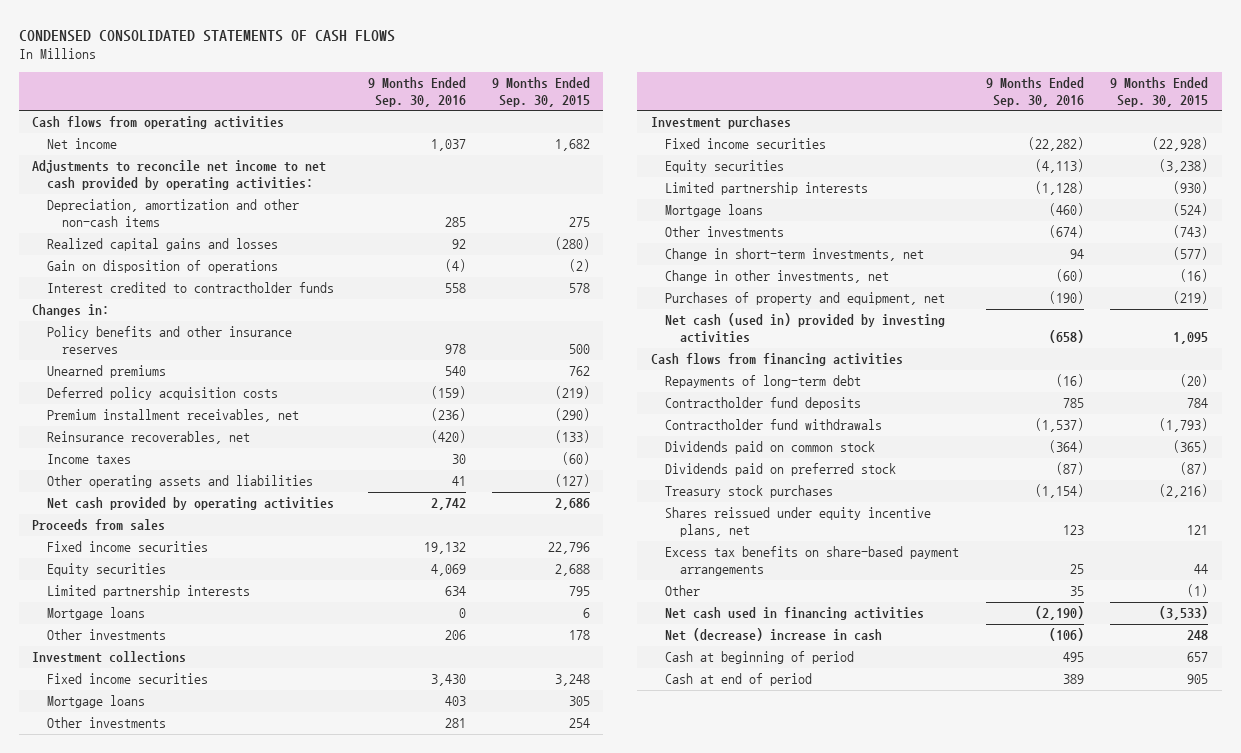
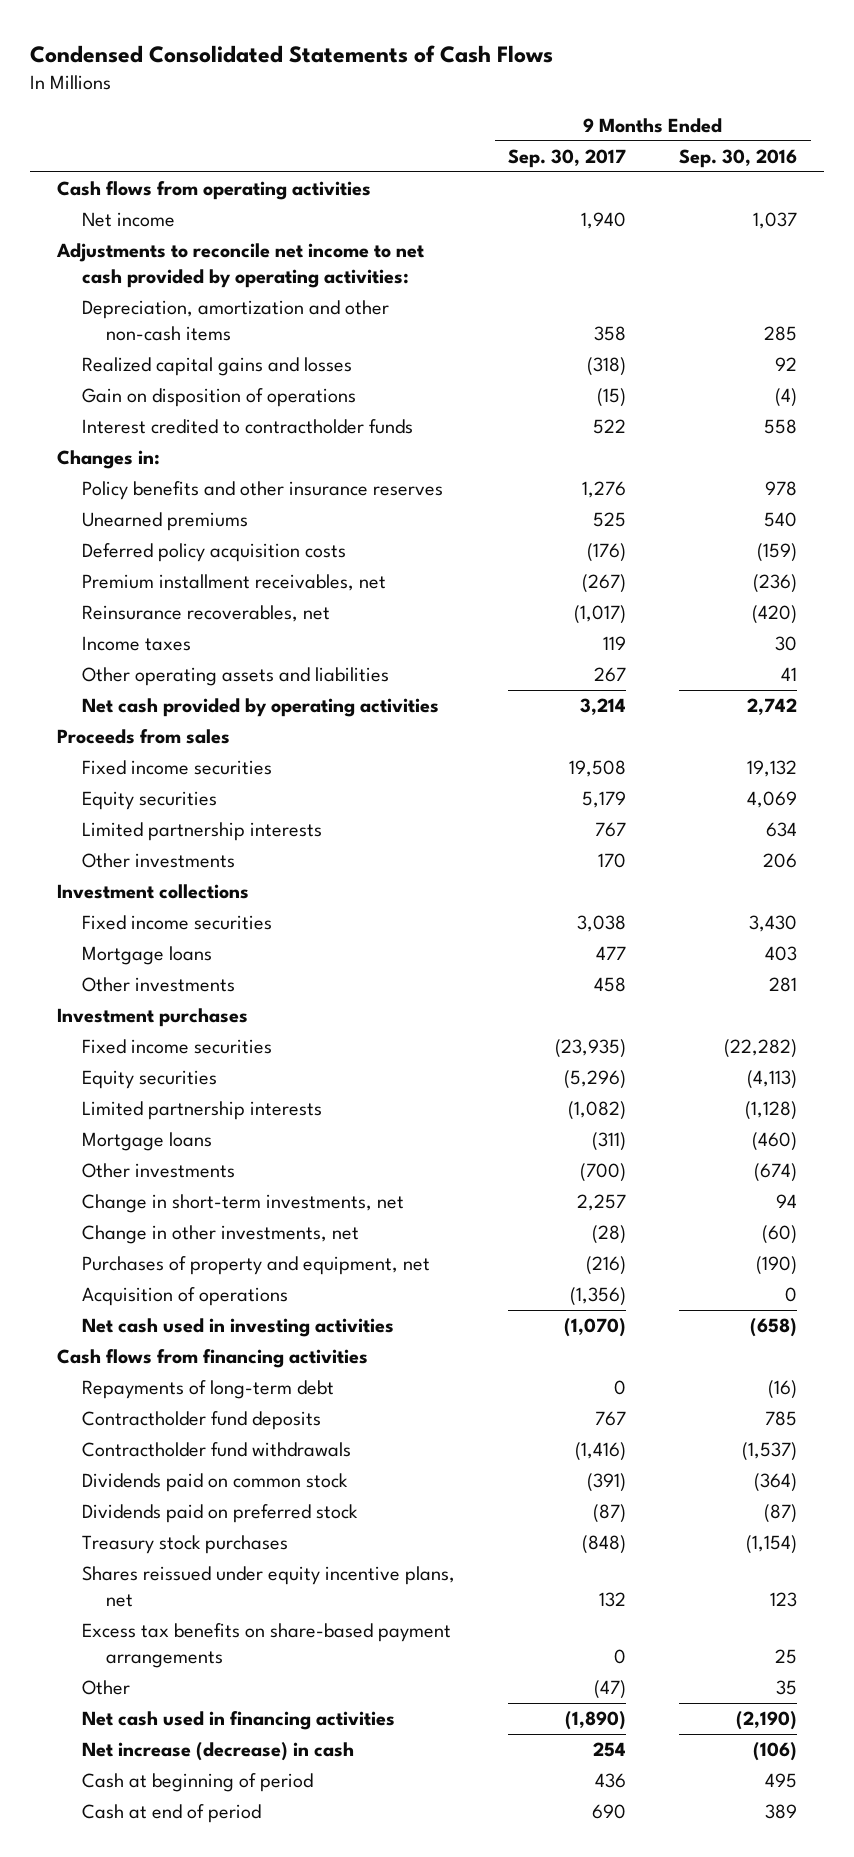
- CONDENSED CONSOLIDATED STATEMENTS OF CASH FLOWS
+ Condensed Consolidated Statements of Cash Flows
- | 9 Months Ended Sep. 30, 2016 | 9 Months Ended Sep. 30, 2015
+ | 9 Months Ended Sep. 30, 2017 | 9 Months Ended Sep. 30, 2016
- Mortgage loans | 0 | 6
- Net cash (used in) provided by investing activities | (658) | 1,095
+ Acquisition of operations | (1,356) | 0
+ Net cash used in investing activities | (1,070) | (658)
- Net (decrease) increase in cash | (106) | 248
+ Net increase (decrease) in cash | 254 | (106)

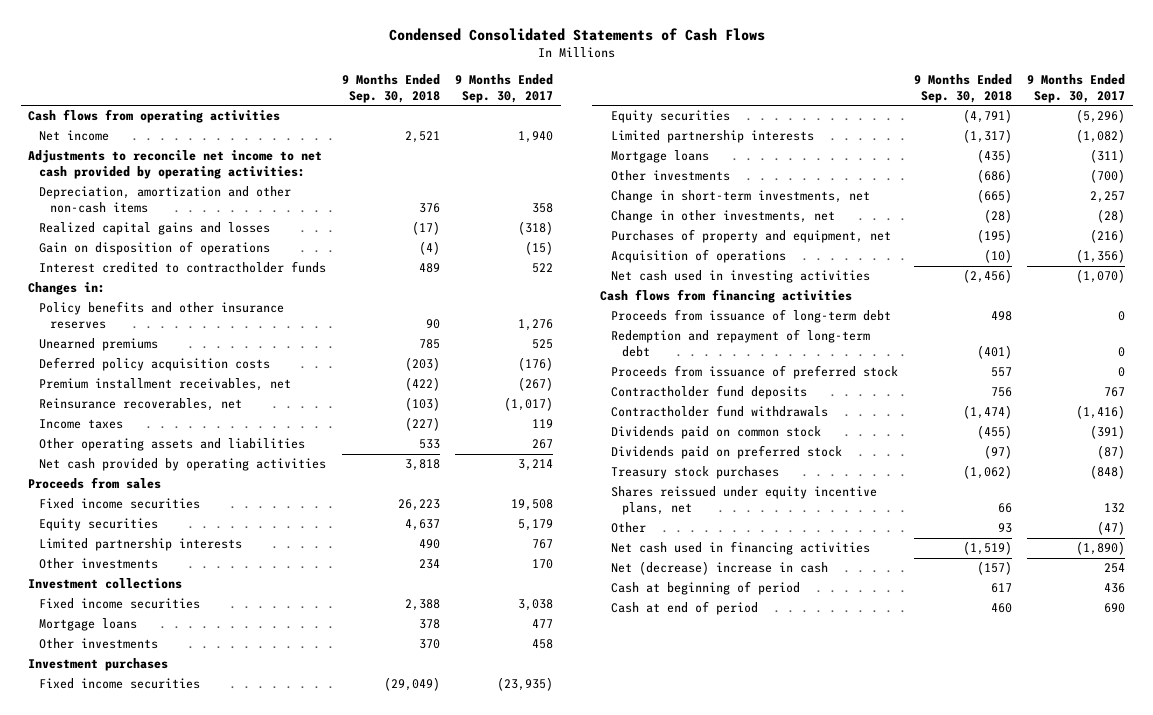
- | 9 Months Ended Sep. 30, 2017 | 9 Months Ended Sep. 30, 2016
+ | 9 Months Ended Sep. 30, 2018 | 9 Months Ended Sep. 30, 2017
- Repayments of long-term debt | 0 | (16)
+ Proceeds from issuance of long-term debt | 498 | 0
+ Redemption and repayment of long-term debt | (401) | 0
+ Proceeds from issuance of preferred stock | 557 | 0
- Excess tax benefits on share-based payment arrangements | 0 | 25
- Net increase (decrease) in cash | 254 | (106)
+ Net (decrease) increase in cash | (157) | 254

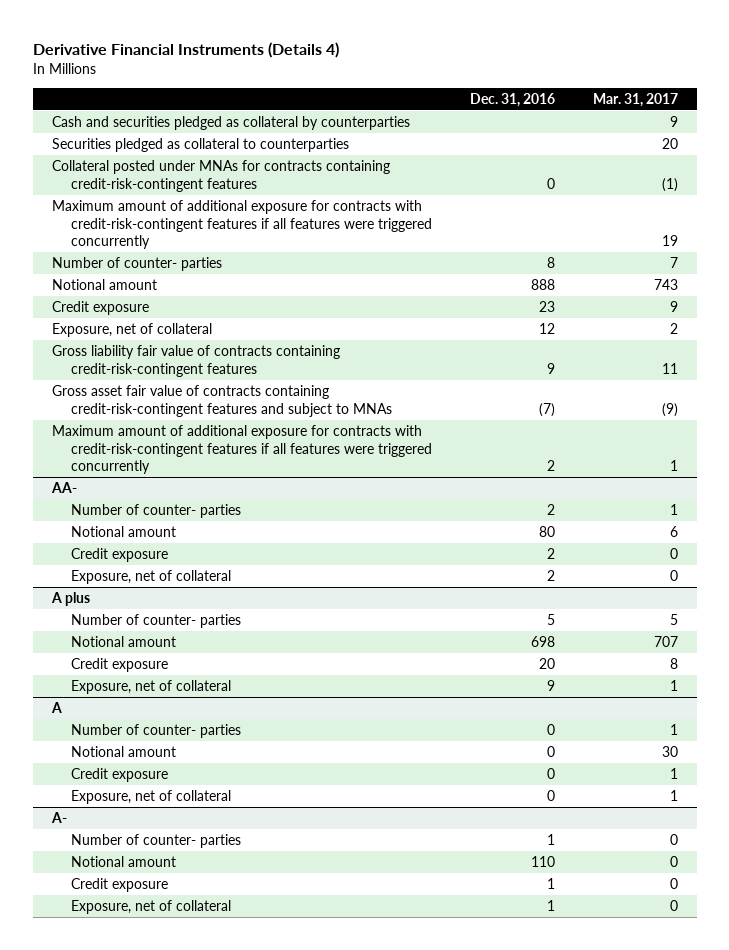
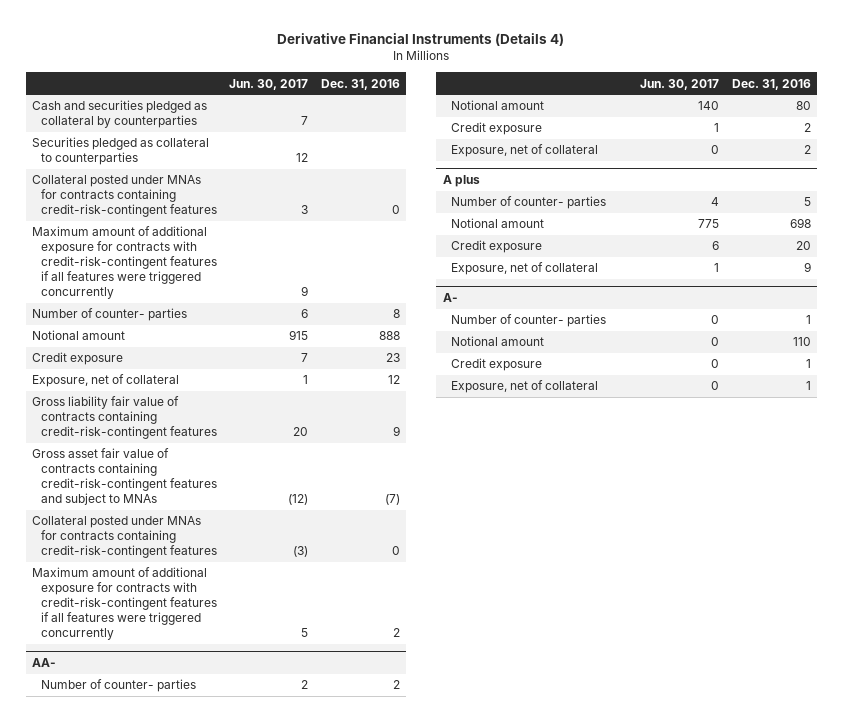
- | Dec. 31, 2016 | Mar. 31, 2017
+ | Jun. 30, 2017 | Dec. 31, 2016
+ Collateral posted under MNAs for contracts containing credit-risk-contingent features | (3) | 0
- A
- Number of counter- parties | 0 | 1
- Notional amount | 0 | 30
- Credit exposure | 0 | 1
- Exposure, net of collateral | 0 | 1

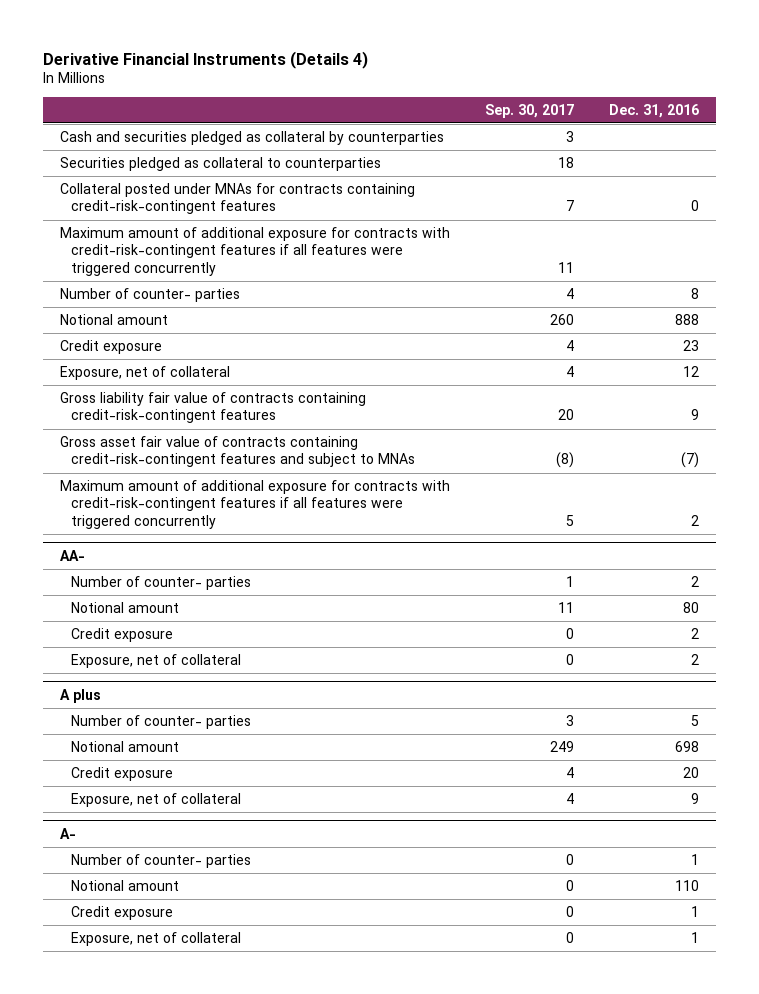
- | Jun. 30, 2017 | Dec. 31, 2016
+ | Sep. 30, 2017 | Dec. 31, 2016
- Collateral posted under MNAs for contracts containing credit-risk-contingent features | (3) | 0

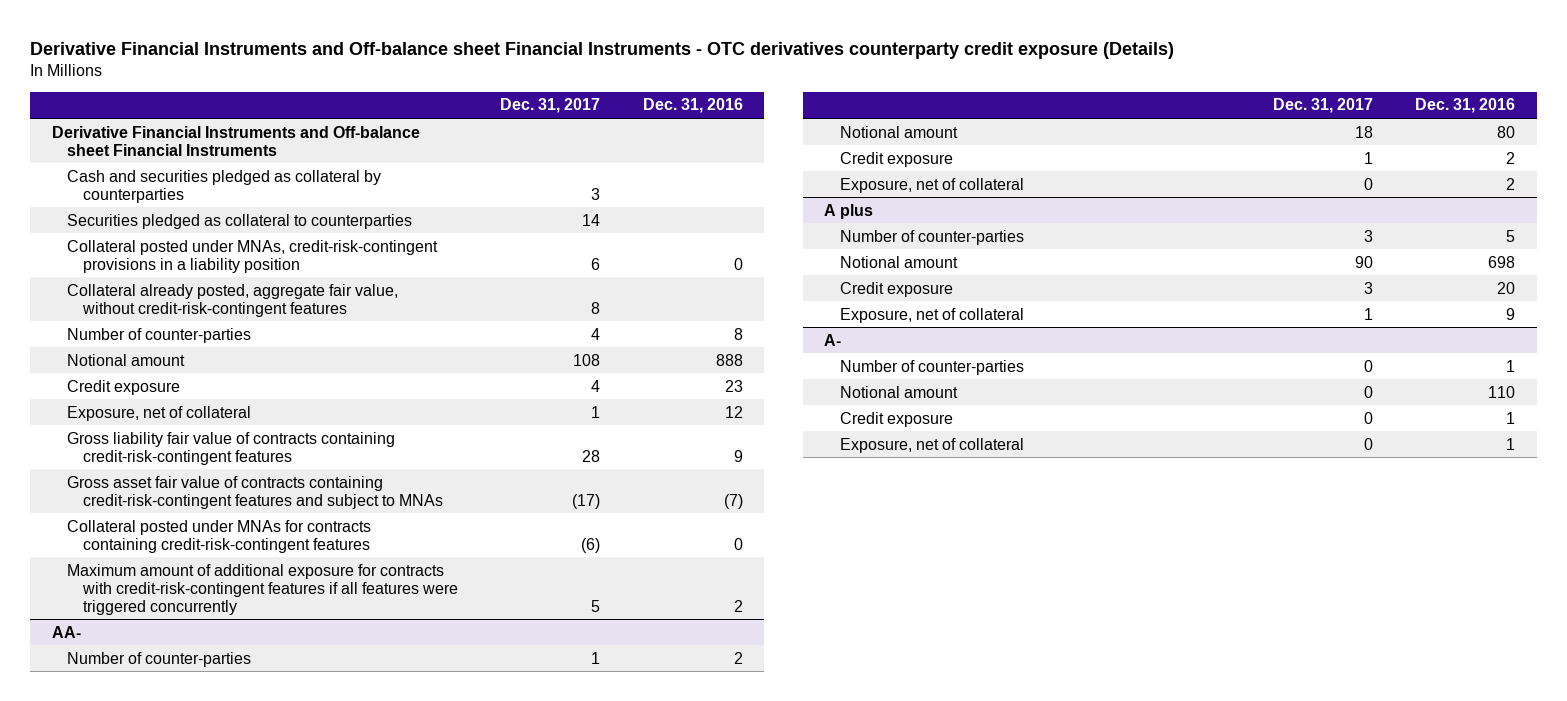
- Derivative Financial Instruments (Details 4)
+ Derivative Financial Instruments and Off-balance sheet Financial Instruments - OTC derivatives counterparty credit exposure (Details)
- | Sep. 30, 2017 | Dec. 31, 2016
+ | Dec. 31, 2017 | Dec. 31, 2016
+ Derivative Financial Instruments and Off-balance sheet Financial Instruments
- Maximum amount of additional exposure for contracts with credit-risk-contingent features if all features were triggered concurrently | 11 |
- Number of counter- parties | 4 | 8
+ Collateral posted under MNAs, credit-risk-contingent provisions in a liability position | 6 | 0
+ Collateral already posted, aggregate fair value, without credit-risk-contingent features | 8 |
+ Number of counter-parties | 4 | 8
moved down: Collateral posted under MNAs for contracts containing credit-risk-contingent features | (6) | 0
@ AA-
- Number of counter- parties | 1 | 2
+ Number of counter-parties | 1 | 2
@ A plus
- Number of counter- parties | 3 | 5
+ Number of counter-parties | 3 | 5
@ A-
- Number of counter- parties | 0 | 1
+ Number of counter-parties | 0 | 1

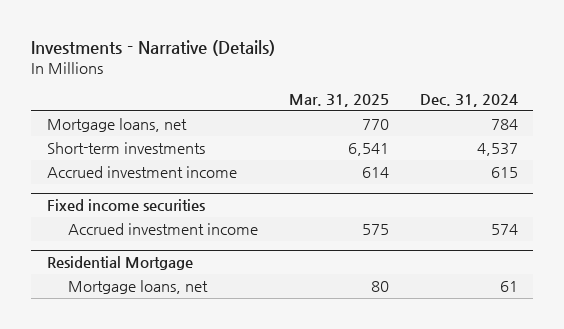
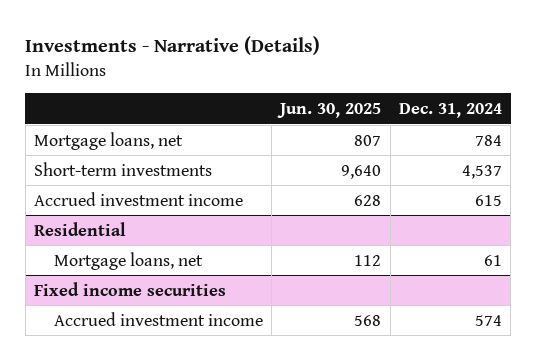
- | Mar. 31, 2025 | Dec. 31, 2024
+ | Jun. 30, 2025 | Dec. 31, 2024
+ Residential
+ Mortgage loans, net | 112 | 61
- Residential Mortgage
- Mortgage loans, net | 80 | 61

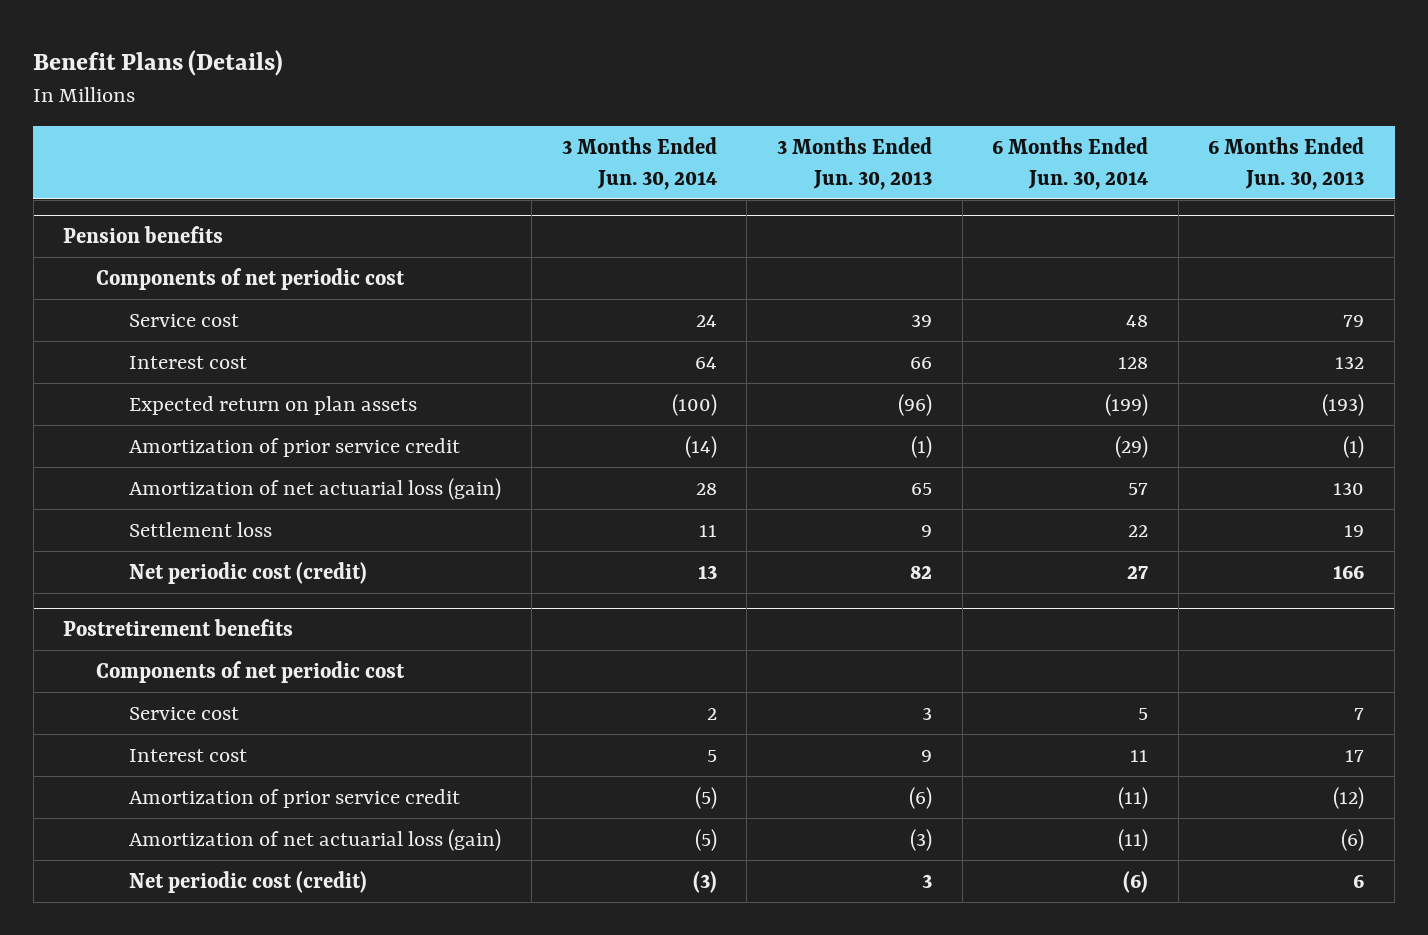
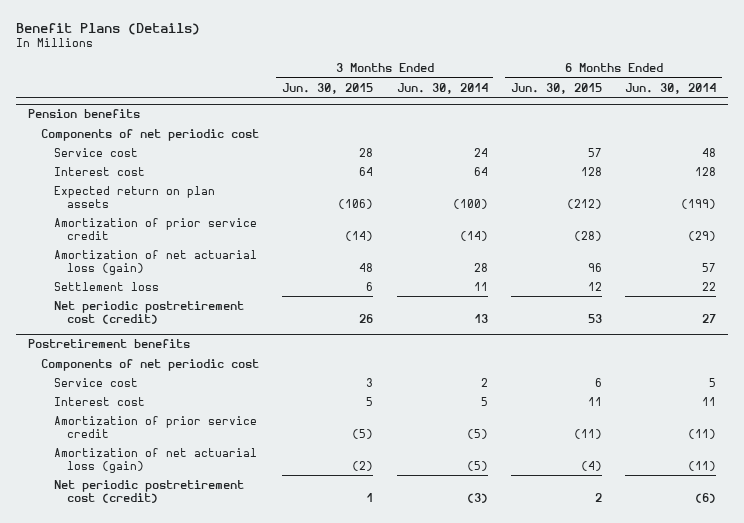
- | 3 Months Ended Jun. 30, 2014 | 3 Months Ended Jun. 30, 2013 | 6 Months Ended Jun. 30, 2014 | 6 Months Ended Jun. 30, 2013
+ | 3 Months Ended Jun. 30, 2015 | 3 Months Ended Jun. 30, 2014 | 6 Months Ended Jun. 30, 2015 | 6 Months Ended Jun. 30, 2014
@ Pension benefits
- Net periodic cost (credit) | 13 | 82 | 27 | 166
+ Net periodic postretirement cost (credit) | 26 | 13 | 53 | 27
@ Postretirement benefits
- Net periodic cost (credit) | (3) | 3 | (6) | 6
+ Net periodic postretirement cost (credit) | 1 | (3) | 2 | (6)

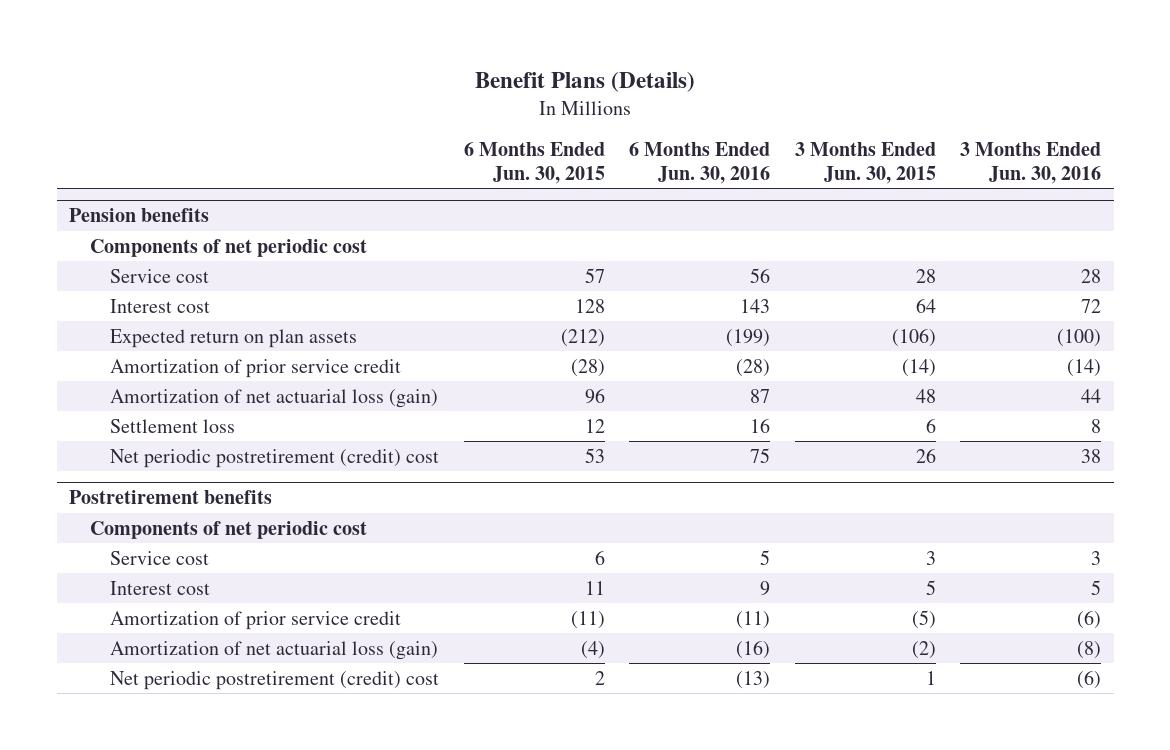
- | 3 Months Ended Jun. 30, 2015 | 3 Months Ended Jun. 30, 2014 | 6 Months Ended Jun. 30, 2015 | 6 Months Ended Jun. 30, 2014
+ | 6 Months Ended Jun. 30, 2015 | 6 Months Ended Jun. 30, 2016 | 3 Months Ended Jun. 30, 2015 | 3 Months Ended Jun. 30, 2016
@ Pension benefits
- Net periodic postretirement cost (credit) | 26 | 13 | 53 | 27
+ Net periodic postretirement (credit) cost | 53 | 75 | 26 | 38
@ Postretirement benefits
- Net periodic postretirement cost (credit) | 1 | (3) | 2 | (6)
+ Net periodic postretirement (credit) cost | 2 | (13) | 1 | (6)

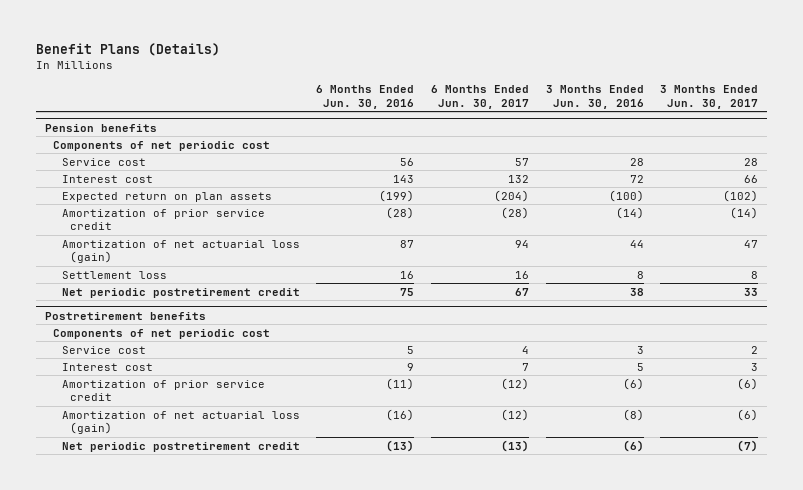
- | 6 Months Ended Jun. 30, 2015 | 6 Months Ended Jun. 30, 2016 | 3 Months Ended Jun. 30, 2015 | 3 Months Ended Jun. 30, 2016
+ | 6 Months Ended Jun. 30, 2016 | 6 Months Ended Jun. 30, 2017 | 3 Months Ended Jun. 30, 2016 | 3 Months Ended Jun. 30, 2017
@ Pension benefits
- Net periodic postretirement (credit) cost | 53 | 75 | 26 | 38
+ Net periodic postretirement credit | 75 | 67 | 38 | 33
@ Postretirement benefits
- Net periodic postretirement (credit) cost | 2 | (13) | 1 | (6)
+ Net periodic postretirement credit | (13) | (13) | (6) | (7)

